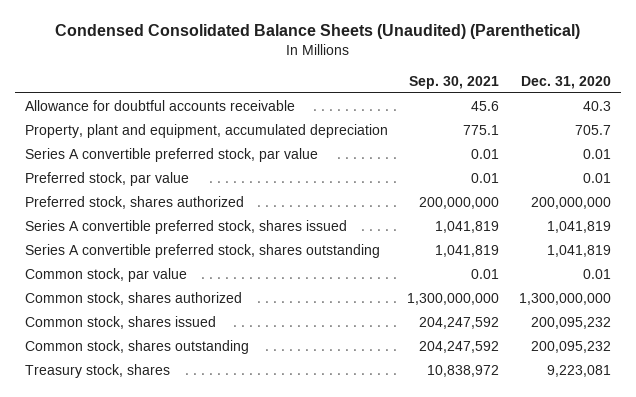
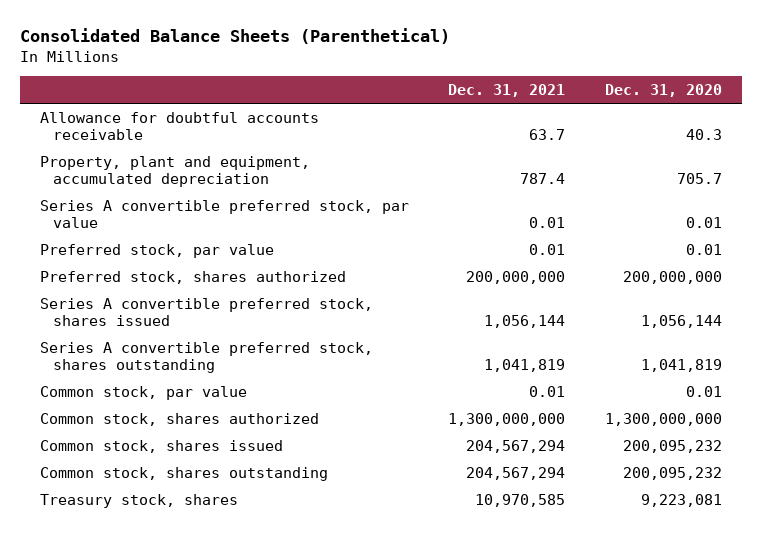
- Condensed Consolidated Balance Sheets (Unaudited) (Parenthetical)
+ Consolidated Balance Sheets (Parenthetical)
- | Sep. 30, 2021 | Dec. 31, 2020
+ | Dec. 31, 2021 | Dec. 31, 2020
- Series A convertible preferred stock, shares issued | 1,041,819 | 1,041,819
+ Series A convertible preferred stock, shares issued | 1,056,144 | 1,056,144

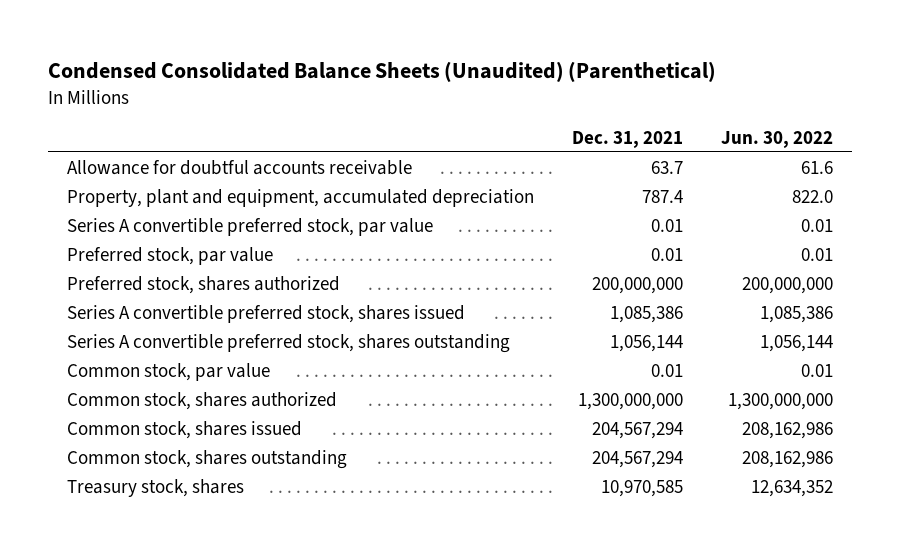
- Consolidated Balance Sheets (Parenthetical)
+ Condensed Consolidated Balance Sheets (Unaudited) (Parenthetical)
- | Dec. 31, 2021 | Dec. 31, 2020
+ | Dec. 31, 2021 | Jun. 30, 2022
- Series A convertible preferred stock, shares issued | 1,056,144 | 1,056,144
- Series A convertible preferred stock, shares outstanding | 1,041,819 | 1,041,819
+ Series A convertible preferred stock, shares issued | 1,085,386 | 1,085,386
+ Series A convertible preferred stock, shares outstanding | 1,056,144 | 1,056,144

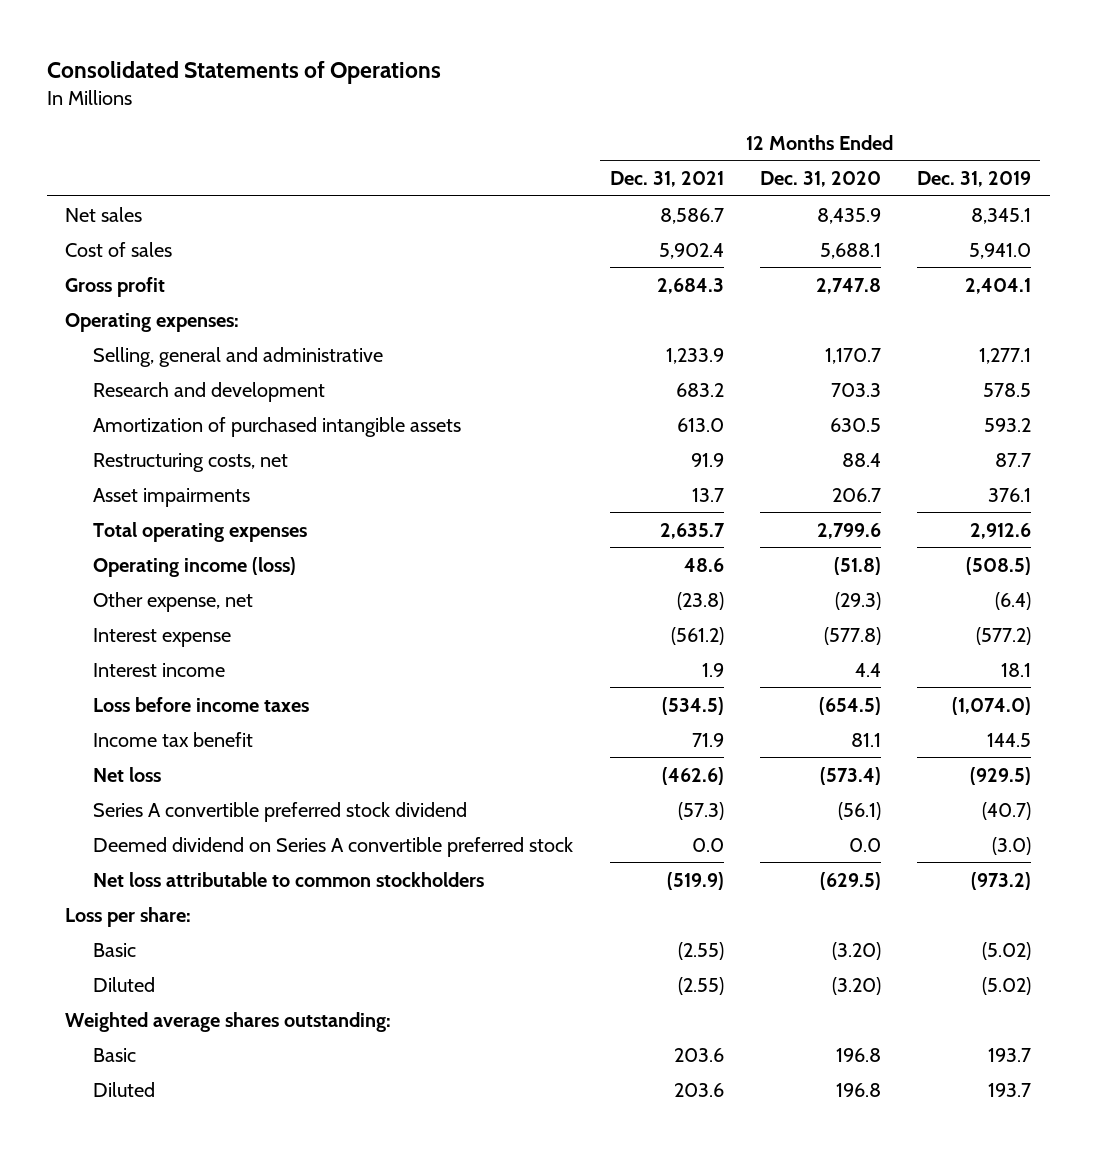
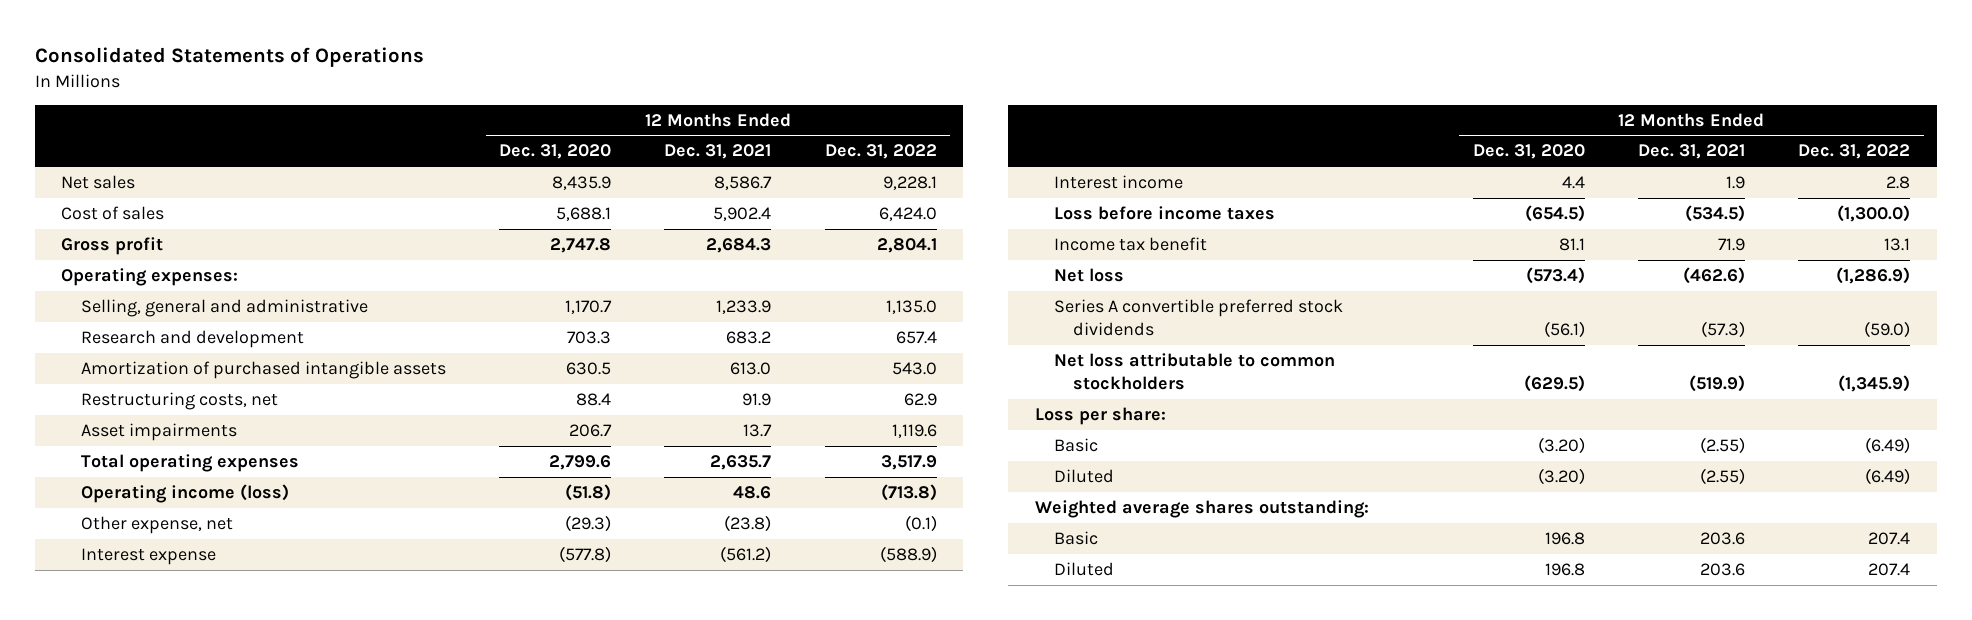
- | 12 Months Ended Dec. 31, 2021 | 12 Months Ended Dec. 31, 2020 | 12 Months Ended Dec. 31, 2019
+ | 12 Months Ended Dec. 31, 2020 | 12 Months Ended Dec. 31, 2021 | 12 Months Ended Dec. 31, 2022
- Series A convertible preferred stock dividend | (57.3) | (56.1) | (40.7)
- Deemed dividend on Series A convertible preferred stock | 0.0 | 0.0 | (3.0)
+ Series A convertible preferred stock dividends | (56.1) | (57.3) | (59.0)

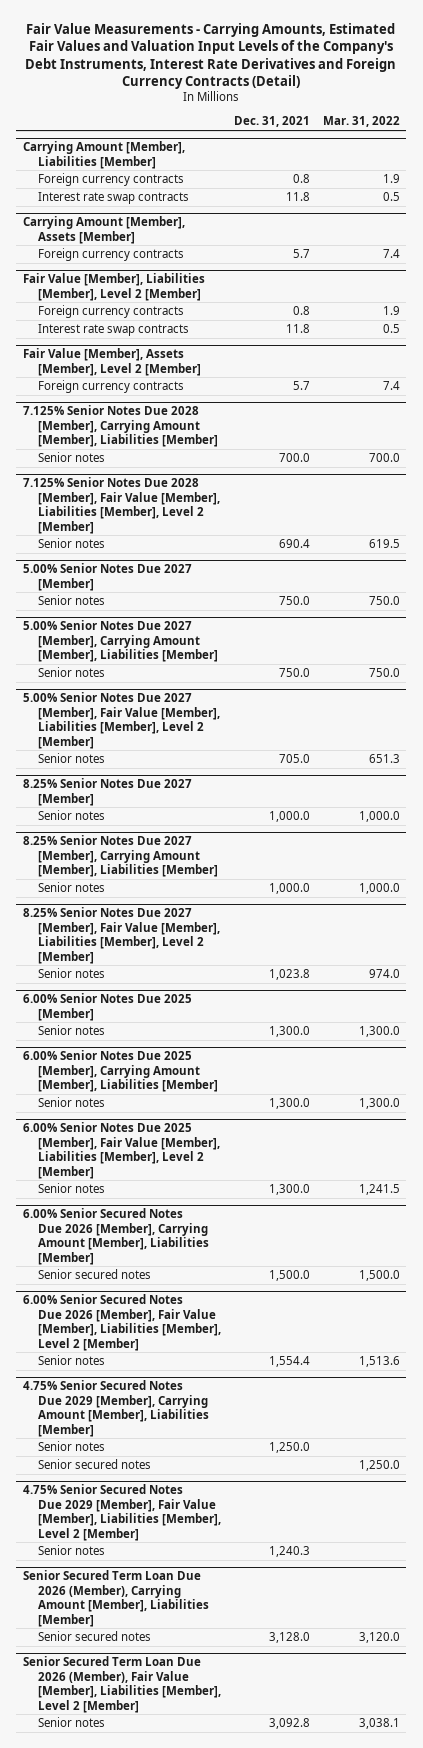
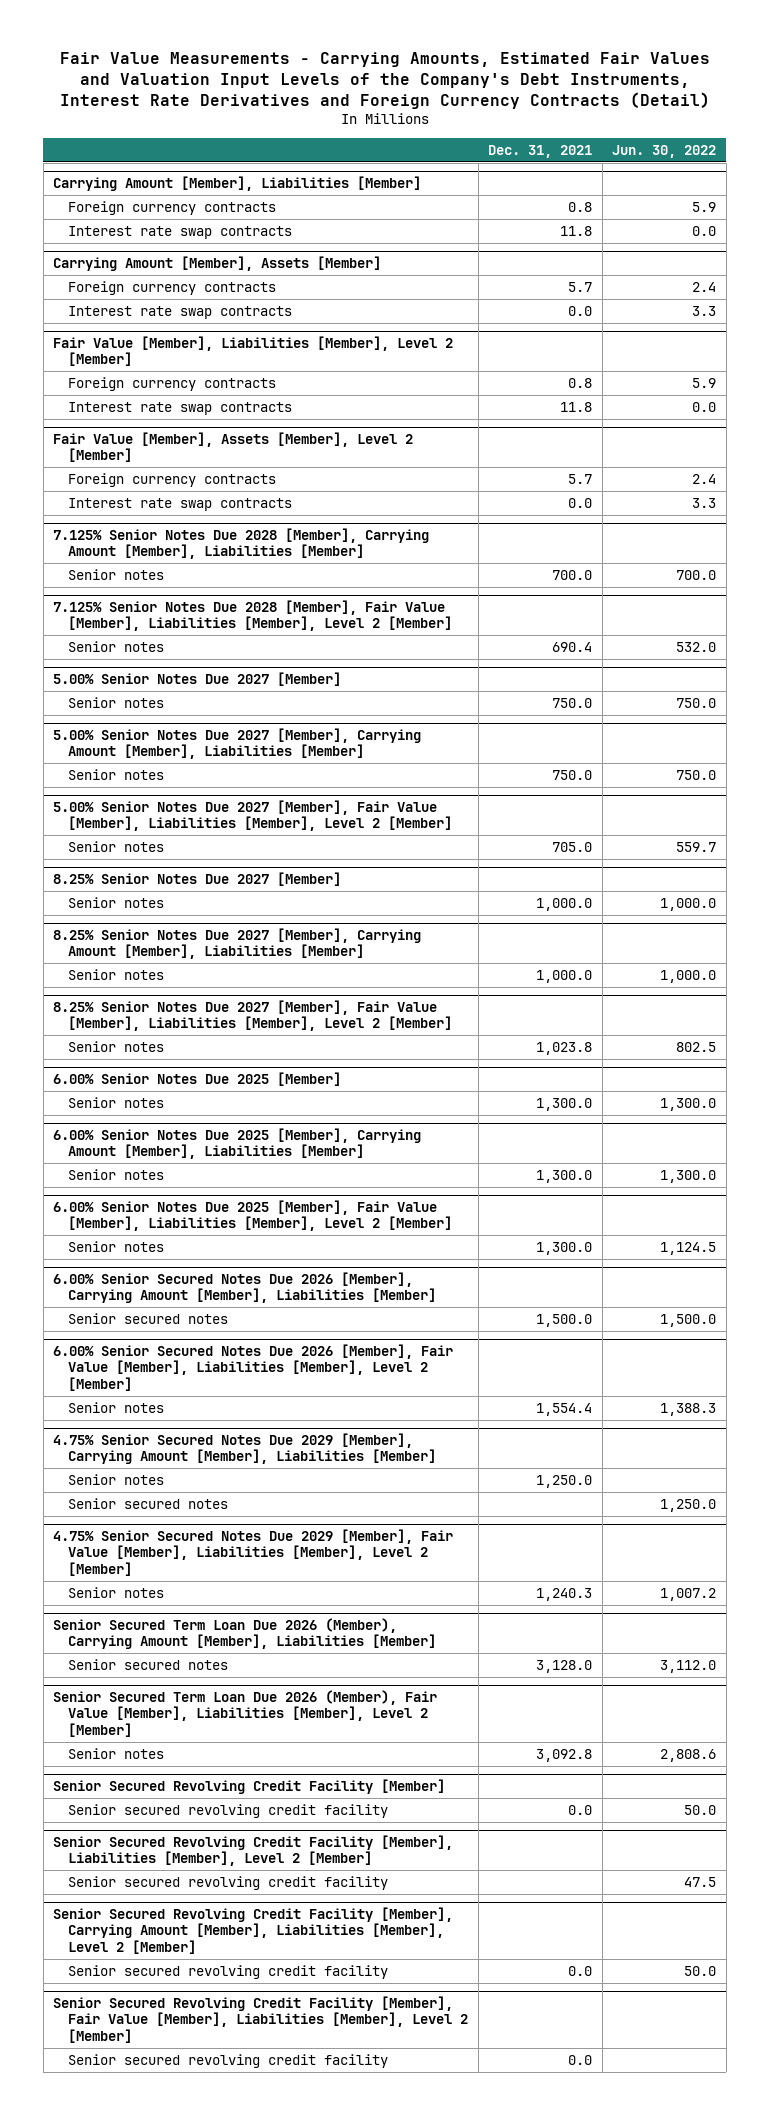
- | Dec. 31, 2021 | Mar. 31, 2022
+ | Dec. 31, 2021 | Jun. 30, 2022
@ Carrying Amount [Member], Assets [Member]
+ Interest rate swap contracts | 0.0 | 3.3
@ Fair Value [Member], Assets [Member], Level 2 [Member]
+ Interest rate swap contracts | 0.0 | 3.3
+ Senior Secured Revolving Credit Facility [Member]
+ Senior secured revolving credit facility | 0.0 | 50.0
+ Senior Secured Revolving Credit Facility [Member], Liabilities [Member], Level 2 [Member]
+ Senior secured revolving credit facility | | 47.5
+ Senior Secured Revolving Credit Facility [Member], Carrying Amount [Member], Liabilities [Member], Level 2 [Member]
+ Senior secured revolving credit facility | 0.0 | 50.0
+ Senior Secured Revolving Credit Facility [Member], Fair Value [Member], Liabilities [Member], Level 2 [Member]
+ Senior secured revolving credit facility | 0.0 |

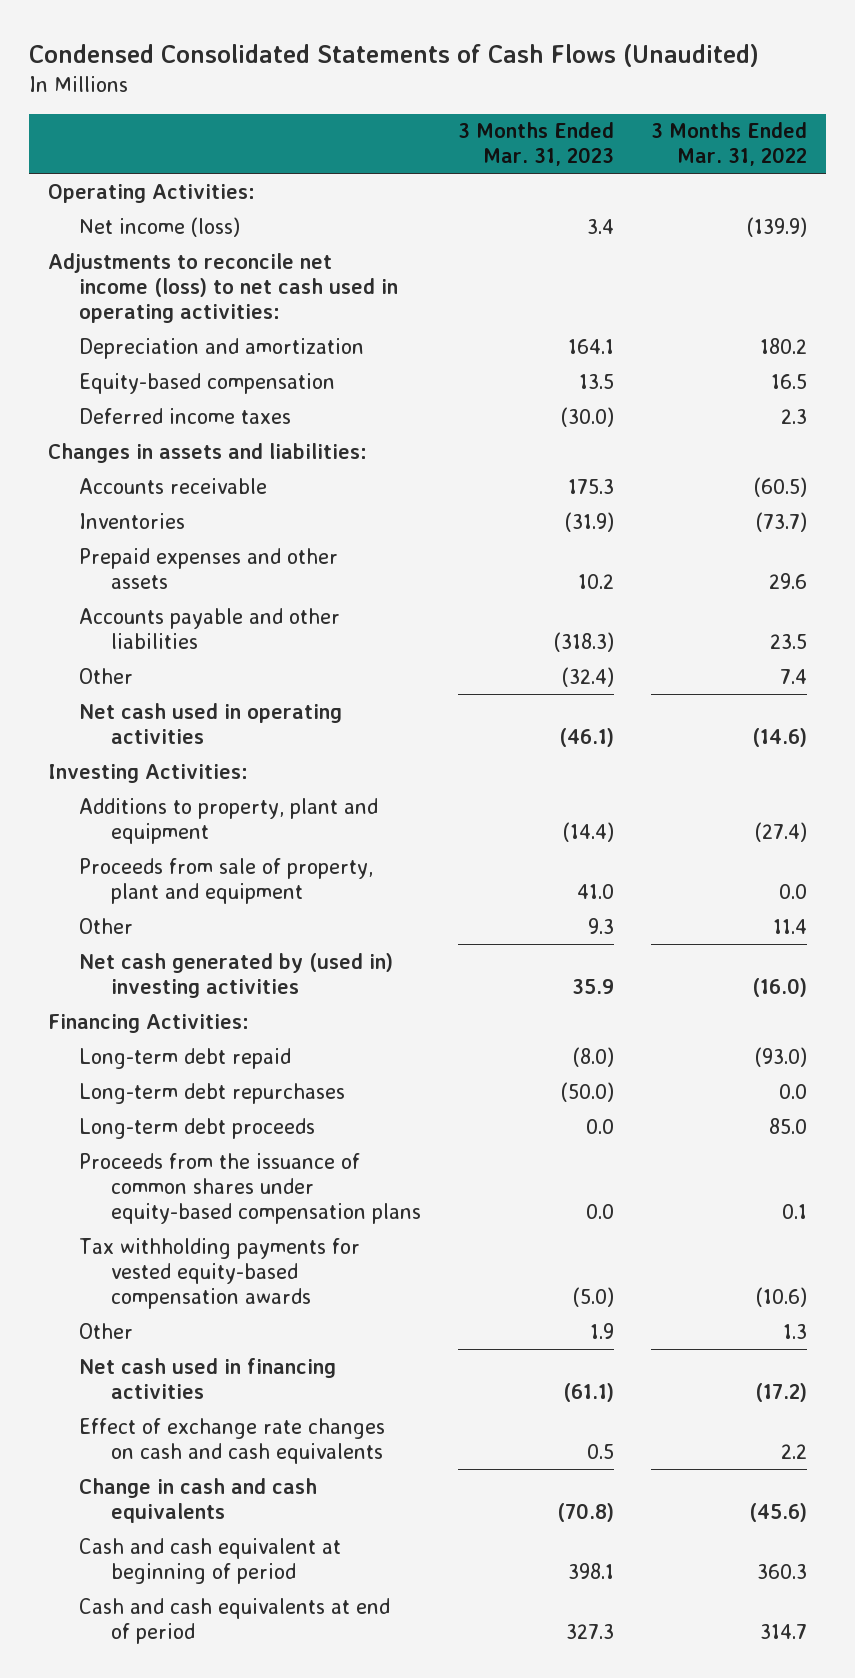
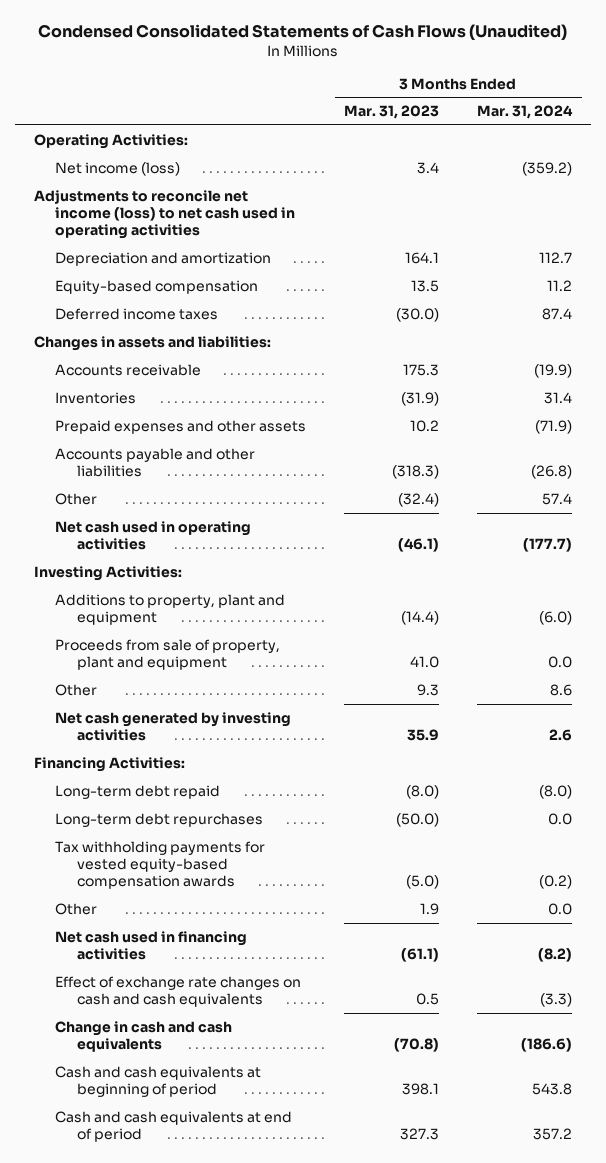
- | 3 Months Ended Mar. 31, 2023 | 3 Months Ended Mar. 31, 2022
+ | 3 Months Ended Mar. 31, 2023 | 3 Months Ended Mar. 31, 2024
- Adjustments to reconcile net income (loss) to net cash used in operating activities:
+ Adjustments to reconcile net income (loss) to net cash used in operating activities
- Net cash generated by (used in) investing activities | 35.9 | (16.0)
+ Net cash generated by investing activities | 35.9 | 2.6
- Long-term debt proceeds | 0.0 | 85.0
- Proceeds from the issuance of common shares under equity-based compensation plans | 0.0 | 0.1
- Cash and cash equivalent at beginning of period | 398.1 | 360.3
+ Cash and cash equivalents at beginning of period | 398.1 | 543.8

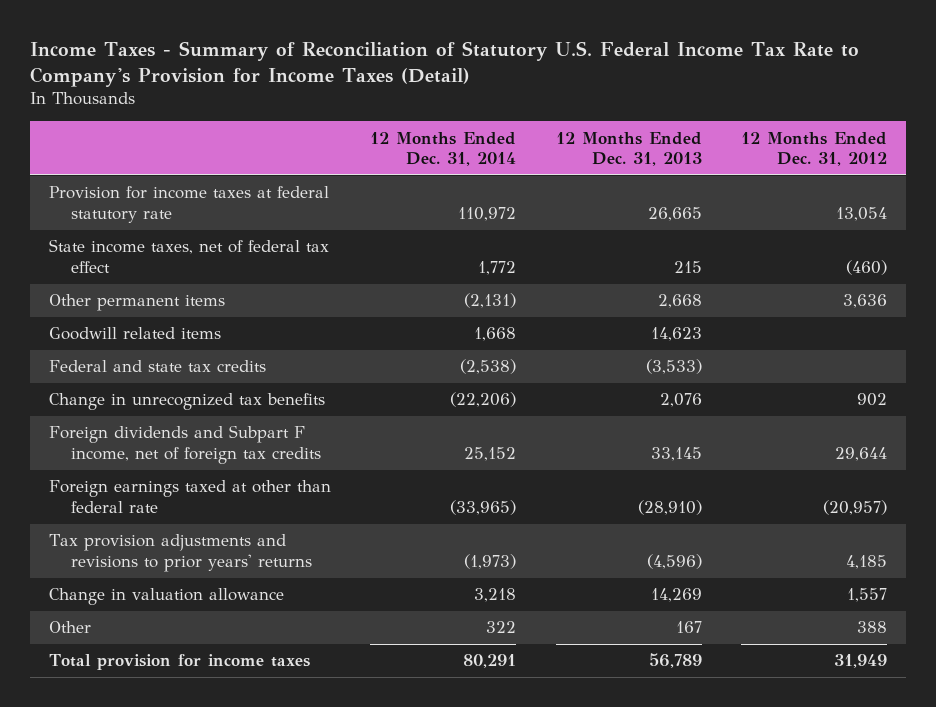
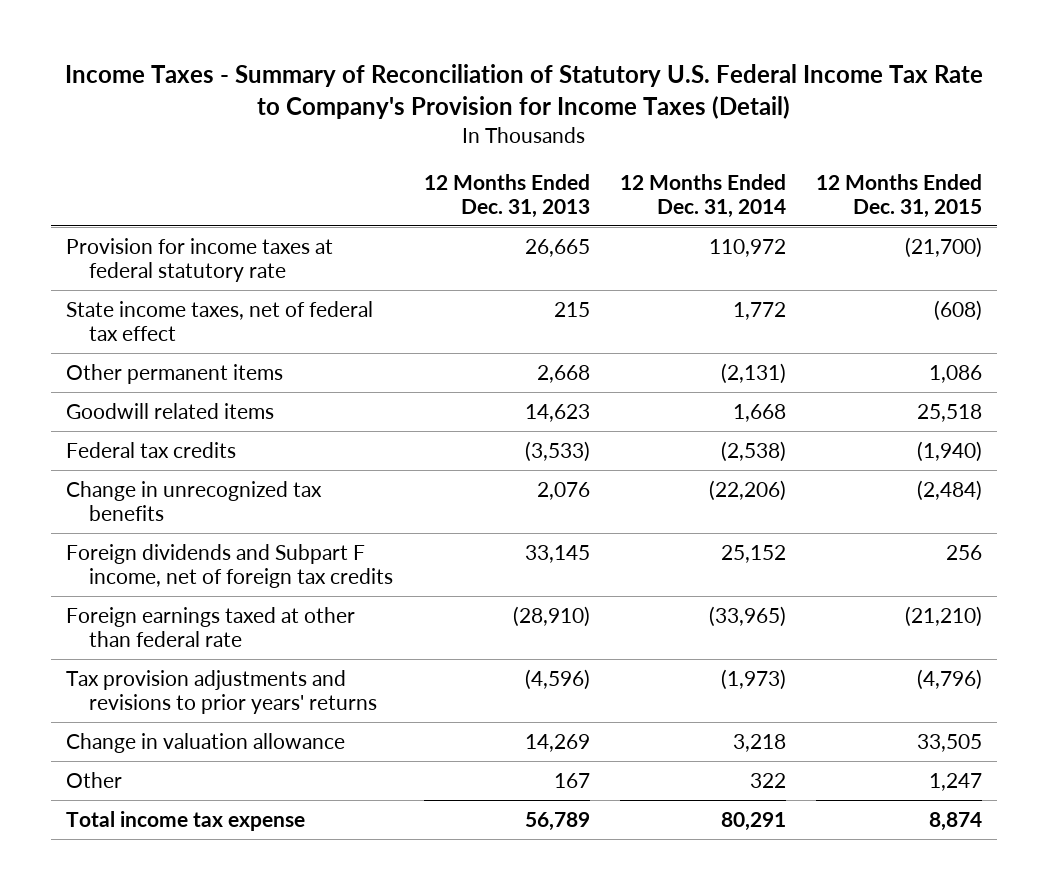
- | 12 Months Ended Dec. 31, 2014 | 12 Months Ended Dec. 31, 2013 | 12 Months Ended Dec. 31, 2012
+ | 12 Months Ended Dec. 31, 2013 | 12 Months Ended Dec. 31, 2014 | 12 Months Ended Dec. 31, 2015
- Federal and state tax credits | (2,538) | (3,533) |
+ Federal tax credits | (3,533) | (2,538) | (1,940)
- Total provision for income taxes | 80,291 | 56,789 | 31,949
+ Total income tax expense | 56,789 | 80,291 | 8,874

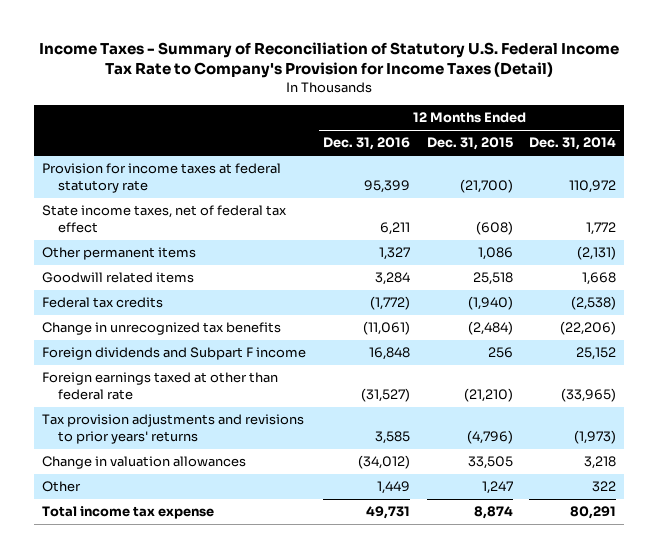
- | 12 Months Ended Dec. 31, 2013 | 12 Months Ended Dec. 31, 2014 | 12 Months Ended Dec. 31, 2015
+ | 12 Months Ended Dec. 31, 2016 | 12 Months Ended Dec. 31, 2015 | 12 Months Ended Dec. 31, 2014
- Foreign dividends and Subpart F income, net of foreign tax credits | 33,145 | 25,152 | 256
+ Foreign dividends and Subpart F income | 16,848 | 256 | 25,152
- Change in valuation allowance | 14,269 | 3,218 | 33,505
+ Change in valuation allowances | (34,012) | 33,505 | 3,218

